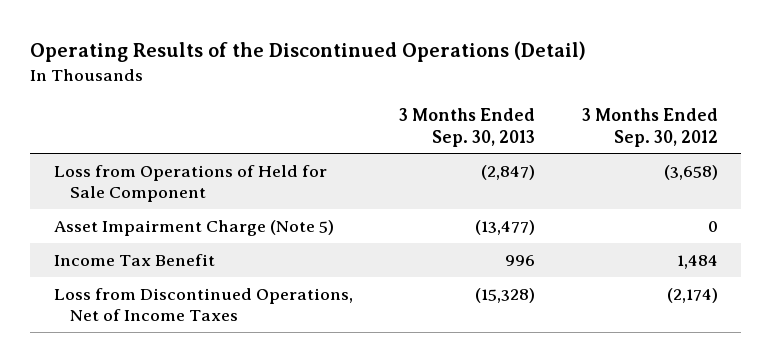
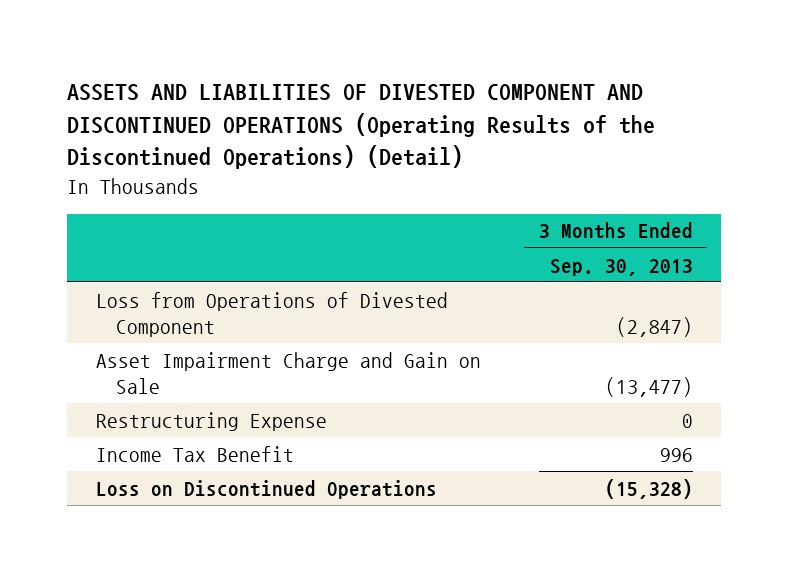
- Operating Results of the Discontinued Operations (Detail)
+ ASSETS AND LIABILITIES OF DIVESTED COMPONENT AND DISCONTINUED OPERATIONS (Operating Results of the Discontinued Operations) (Detail)
- | 3 Months Ended Sep. 30, 2013 | 3 Months Ended Sep. 30, 2012
+ | 3 Months Ended Sep. 30, 2013
- Loss from Operations of Held for Sale Component | (2,847) | (3,658)
- Asset Impairment Charge (Note 5) | (13,477) | 0
+ Loss from Operations of Divested Component | (2,847)
+ Asset Impairment Charge and Gain on Sale | (13,477)
+ Restructuring Expense | 0
- Loss from Discontinued Operations, Net of Income Taxes | (15,328) | (2,174)
+ Loss on Discontinued Operations | (15,328)

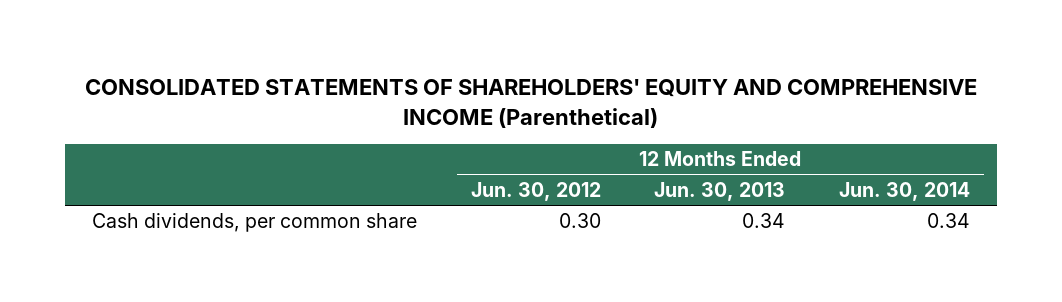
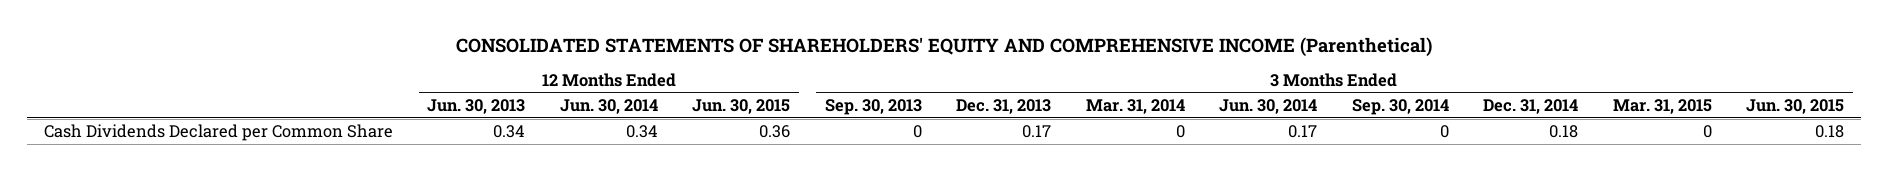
- | 12 Months Ended Jun. 30, 2012 | 12 Months Ended Jun. 30, 2013 | 12 Months Ended Jun. 30, 2014
+ | 12 Months Ended Jun. 30, 2013 | 12 Months Ended Jun. 30, 2014 | 12 Months Ended Jun. 30, 2015 | 3 Months Ended Sep. 30, 2013 | 3 Months Ended Dec. 31, 2013 | 3 Months Ended Mar. 31, 2014 | 3 Months Ended Jun. 30, 2014 | 3 Months Ended Sep. 30, 2014 | 3 Months Ended Dec. 31, 2014 | 3 Months Ended Mar. 31, 2015 | 3 Months Ended Jun. 30, 2015
- Cash dividends, per common share | 0.30 | 0.34 | 0.34
+ Cash Dividends Declared per Common Share | 0.34 | 0.34 | 0.36 | 0 | 0.17 | 0 | 0.17 | 0 | 0.18 | 0 | 0.18

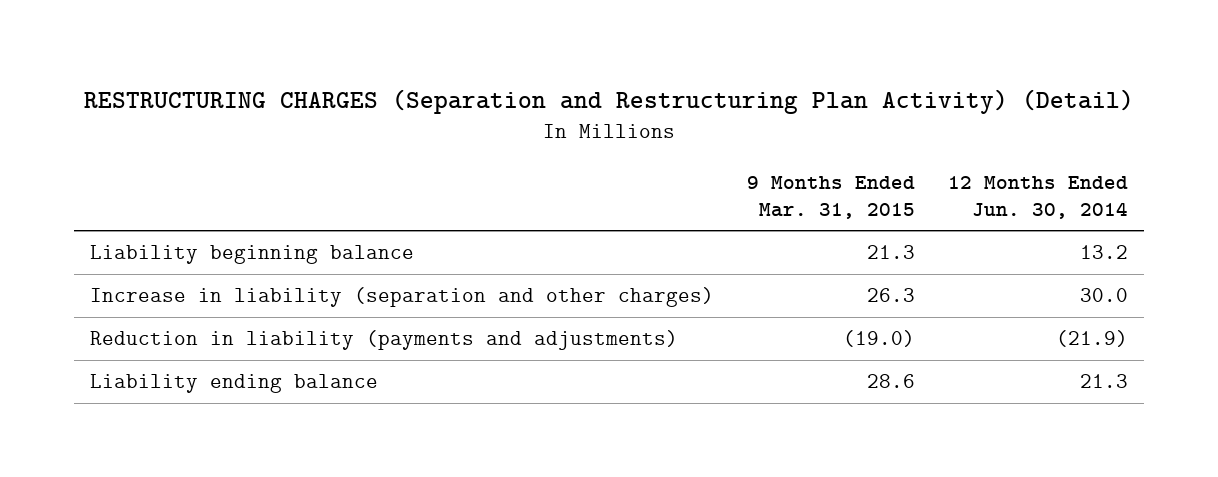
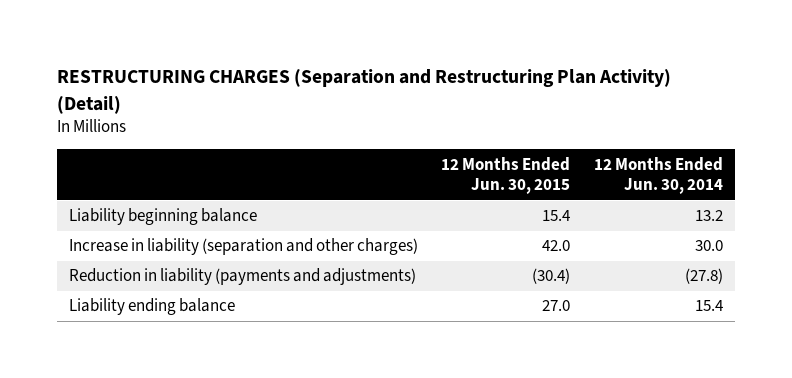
- | 9 Months Ended Mar. 31, 2015 | 12 Months Ended Jun. 30, 2014
+ | 12 Months Ended Jun. 30, 2015 | 12 Months Ended Jun. 30, 2014
- Reduction in liability (payments and adjustments) | (19.0) | (21.9)
- Liability ending balance | 28.6 | 21.3
+ Reduction in liability (payments and adjustments) | (30.4) | (27.8)
+ Liability ending balance | 27.0 | 15.4

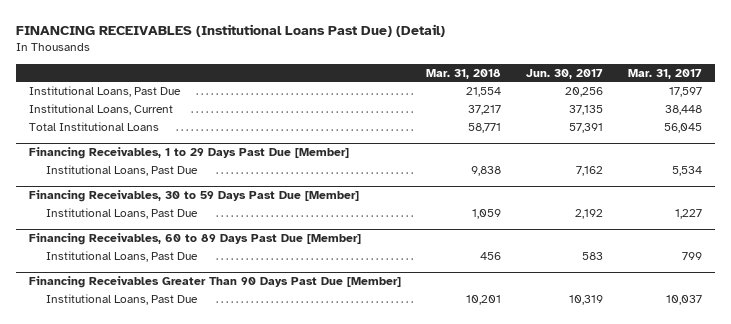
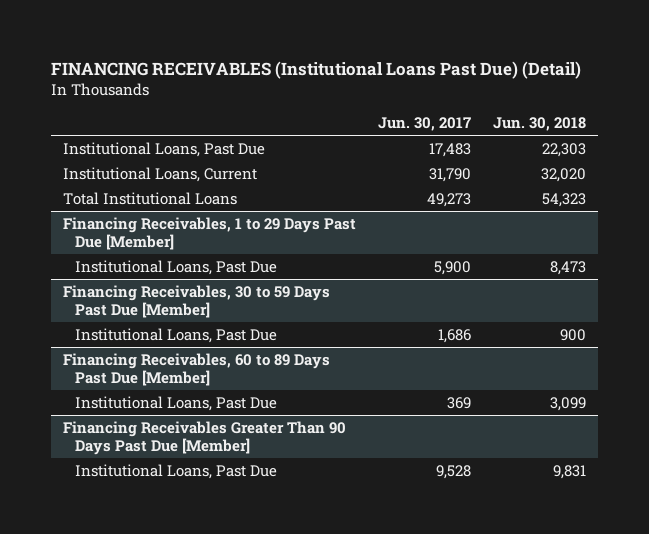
- | Mar. 31, 2018 | Jun. 30, 2017 | Mar. 31, 2017
+ | Jun. 30, 2017 | Jun. 30, 2018
- Institutional Loans, Past Due | 21,554 | 20,256 | 17,597
- Institutional Loans, Current | 37,217 | 37,135 | 38,448
- Total Institutional Loans | 58,771 | 57,391 | 56,045
+ Institutional Loans, Past Due | 17,483 | 22,303
+ Institutional Loans, Current | 31,790 | 32,020
+ Total Institutional Loans | 49,273 | 54,323
@ Financing Receivables, 1 to 29 Days Past Due [Member]
- Institutional Loans, Past Due | 9,838 | 7,162 | 5,534
+ Institutional Loans, Past Due | 5,900 | 8,473
@ Financing Receivables, 30 to 59 Days Past Due [Member]
- Institutional Loans, Past Due | 1,059 | 2,192 | 1,227
+ Institutional Loans, Past Due | 1,686 | 900
@ Financing Receivables, 60 to 89 Days Past Due [Member]
- Institutional Loans, Past Due | 456 | 583 | 799
+ Institutional Loans, Past Due | 369 | 3,099
@ Financing Receivables Greater Than 90 Days Past Due [Member]
- Institutional Loans, Past Due | 10,201 | 10,319 | 10,037
+ Institutional Loans, Past Due | 9,528 | 9,831

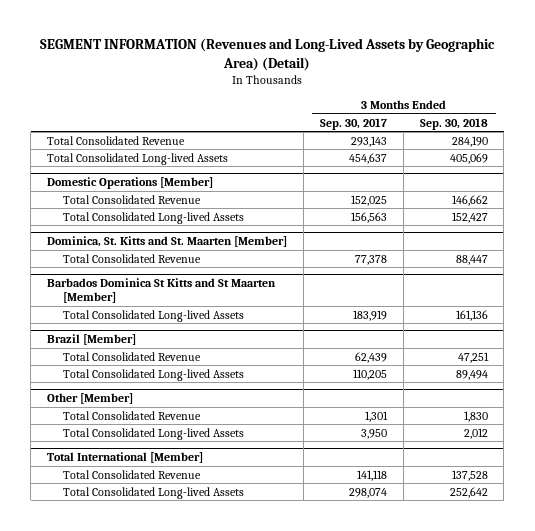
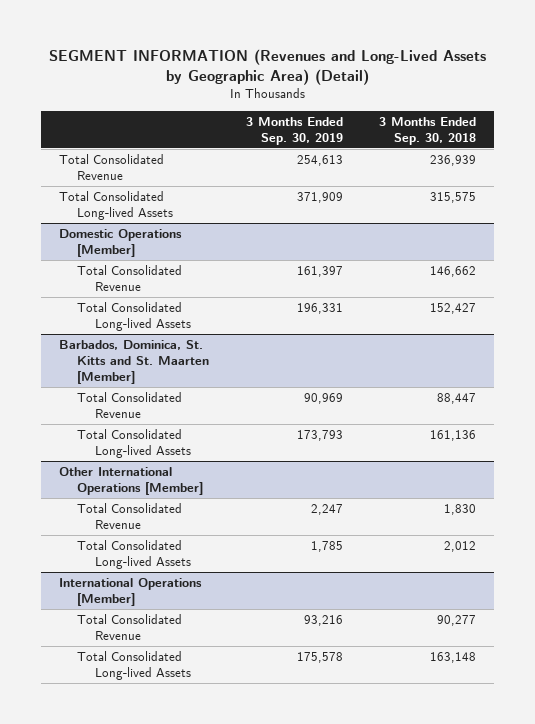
- | 3 Months Ended Sep. 30, 2017 | 3 Months Ended Sep. 30, 2018
+ | 3 Months Ended Sep. 30, 2019 | 3 Months Ended Sep. 30, 2018
- Total Consolidated Revenue | 293,143 | 284,190
- Total Consolidated Long-lived Assets | 454,637 | 405,069
+ Total Consolidated Revenue | 254,613 | 236,939
+ Total Consolidated Long-lived Assets | 371,909 | 315,575
- Dominica, St. Kitts and St. Maarten [Member]
+ Barbados, Dominica, St. Kitts and St. Maarten [Member]
- Barbados Dominica St Kitts and St Maarten [Member]
- Brazil [Member]
- Total Consolidated Revenue | 62,439 | 47,251
- Total Consolidated Long-lived Assets | 110,205 | 89,494
- Other [Member]
+ Other International Operations [Member]
- Total International [Member]
- Total Consolidated Revenue | 141,118 | 137,528
- Total Consolidated Long-lived Assets | 298,074 | 252,642
+ International Operations [Member]
+ Total Consolidated Revenue | 93,216 | 90,277
+ Total Consolidated Long-lived Assets | 175,578 | 163,148

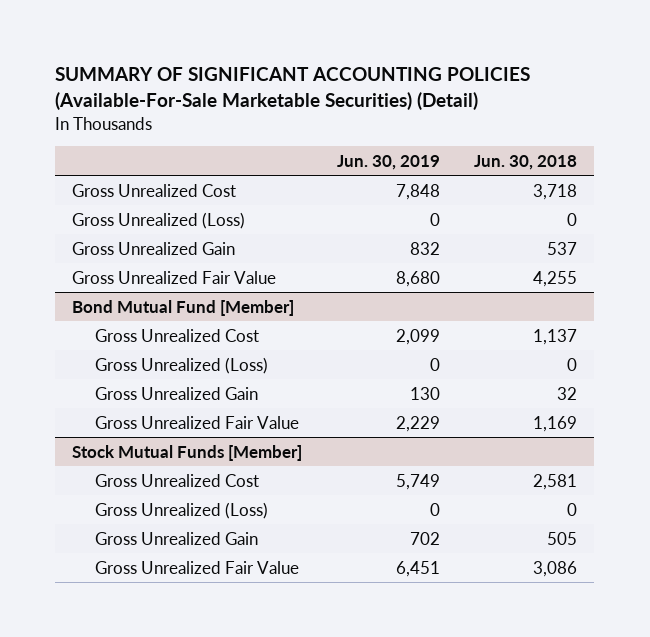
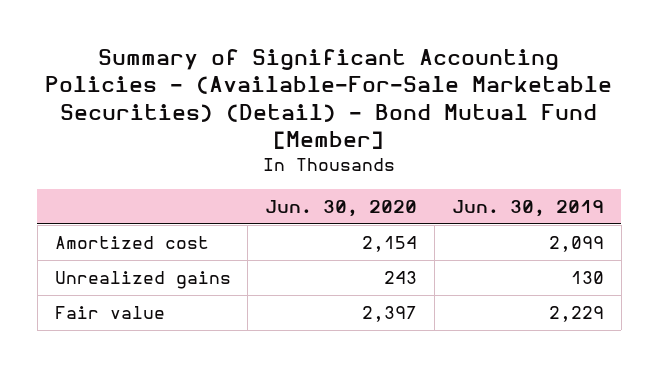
- SUMMARY OF SIGNIFICANT ACCOUNTING POLICIES (Available-For-Sale Marketable Securities) (Detail)
+ Summary of Significant Accounting Policies - (Available-For-Sale Marketable Securities) (Detail) - Bond Mutual Fund [Member]
- | Jun. 30, 2019 | Jun. 30, 2018
+ | Jun. 30, 2020 | Jun. 30, 2019
- Gross Unrealized Cost | 7,848 | 3,718
- Gross Unrealized (Loss) | 0 | 0
- Gross Unrealized Gain | 832 | 537
- Gross Unrealized Fair Value | 8,680 | 4,255
- Bond Mutual Fund [Member]
- Gross Unrealized Cost | 2,099 | 1,137
- Gross Unrealized (Loss) | 0 | 0
- Gross Unrealized Gain | 130 | 32
- Gross Unrealized Fair Value | 2,229 | 1,169
- Stock Mutual Funds [Member]
- Gross Unrealized Cost | 5,749 | 2,581
- Gross Unrealized (Loss) | 0 | 0
- Gross Unrealized Gain | 702 | 505
- Gross Unrealized Fair Value | 6,451 | 3,086
+ Amortized cost | 2,154 | 2,099
+ Unrealized gains | 243 | 130
+ Fair value | 2,397 | 2,229

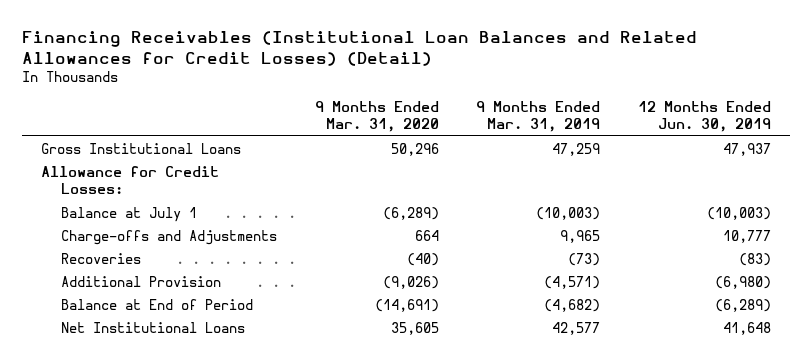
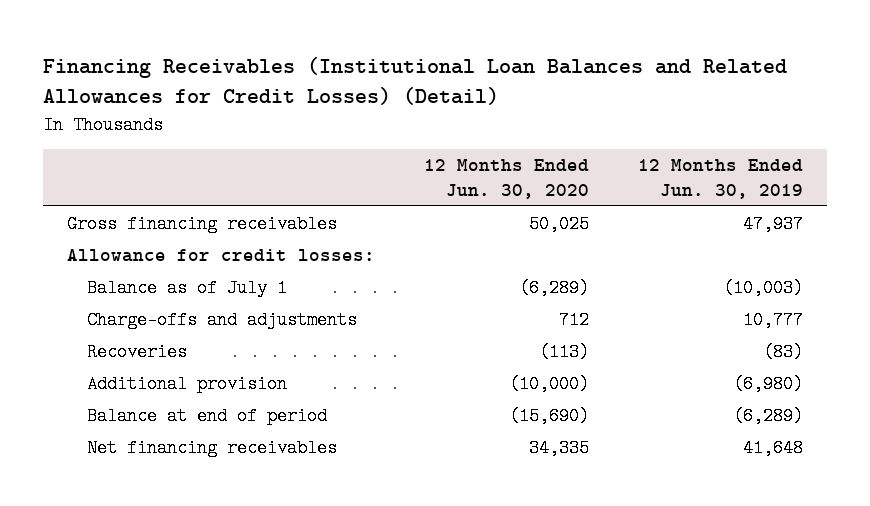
- | 9 Months Ended Mar. 31, 2020 | 9 Months Ended Mar. 31, 2019 | 12 Months Ended Jun. 30, 2019
+ | 12 Months Ended Jun. 30, 2020 | 12 Months Ended Jun. 30, 2019
- Gross Institutional Loans | 50,296 | 47,259 | 47,937
- Allowance for Credit Losses:
- Balance at July 1 | (6,289) | (10,003) | (10,003)
- Charge-offs and Adjustments | 664 | 9,965 | 10,777
+ Gross financing receivables | 50,025 | 47,937
+ Allowance for credit losses:
+ Balance as of July 1 | (6,289) | (10,003)
+ Charge-offs and adjustments | 712 | 10,777
- Additional Provision | (9,026) | (4,571) | (6,980)
- Balance at End of Period | (14,691) | (4,682) | (6,289)
- Net Institutional Loans | 35,605 | 42,577 | 41,648
+ Additional provision | (10,000) | (6,980)
+ Balance at end of period | (15,690) | (6,289)
+ Net financing receivables | 34,335 | 41,648

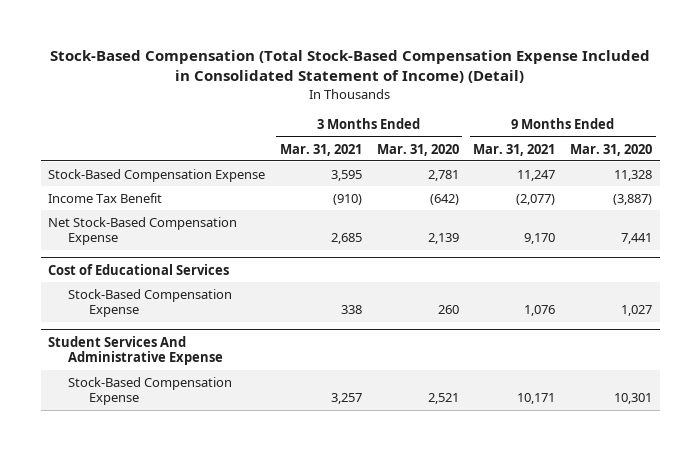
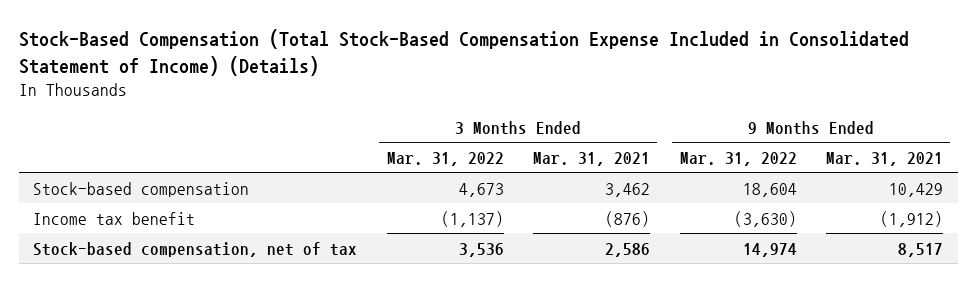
- Stock-Based Compensation (Total Stock-Based Compensation Expense Included in Consolidated Statement of Income) (Detail)
+ Stock-Based Compensation (Total Stock-Based Compensation Expense Included in Consolidated Statement of Income) (Details)
- | 3 Months Ended Mar. 31, 2021 | 3 Months Ended Mar. 31, 2020 | 9 Months Ended Mar. 31, 2021 | 9 Months Ended Mar. 31, 2020
+ | 3 Months Ended Mar. 31, 2022 | 3 Months Ended Mar. 31, 2021 | 9 Months Ended Mar. 31, 2022 | 9 Months Ended Mar. 31, 2021
- Stock-Based Compensation Expense | 3,595 | 2,781 | 11,247 | 11,328
- Income Tax Benefit | (910) | (642) | (2,077) | (3,887)
- Net Stock-Based Compensation Expense | 2,685 | 2,139 | 9,170 | 7,441
- Cost of Educational Services
- Stock-Based Compensation Expense | 338 | 260 | 1,076 | 1,027
- Student Services And Administrative Expense
- Stock-Based Compensation Expense | 3,257 | 2,521 | 10,171 | 10,301
+ Stock-based compensation | 4,673 | 3,462 | 18,604 | 10,429
+ Income tax benefit | (1,137) | (876) | (3,630) | (1,912)
+ Stock-based compensation, net of tax | 3,536 | 2,586 | 14,974 | 8,517

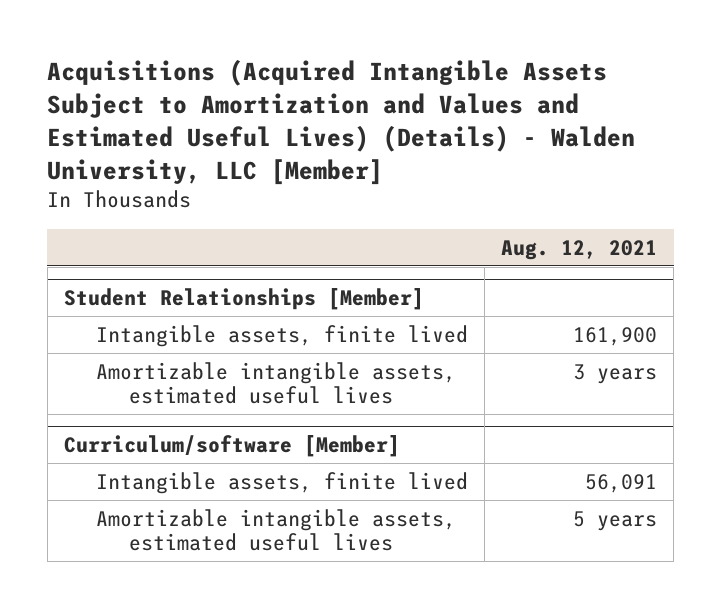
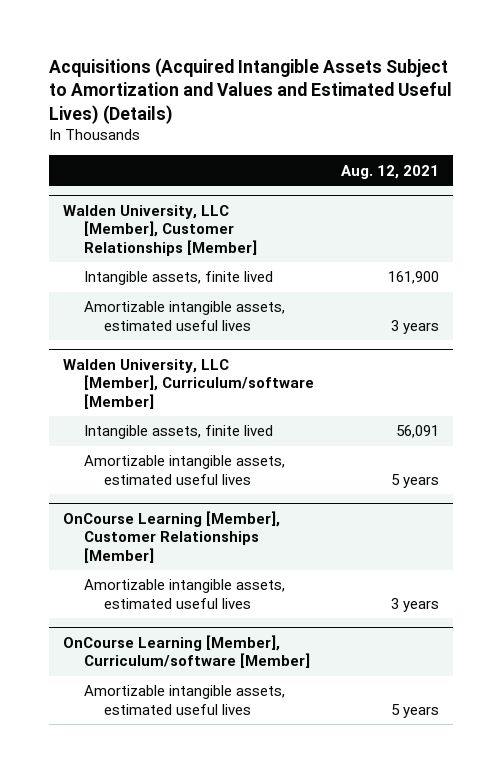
- Acquisitions (Acquired Intangible Assets Subject to Amortization and Values and Estimated Useful Lives) (Details) - Walden University, LLC [Member]
+ Acquisitions (Acquired Intangible Assets Subject to Amortization and Values and Estimated Useful Lives) (Details)
- Student Relationships [Member]
+ Walden University, LLC [Member], Customer Relationships [Member]
- Curriculum/software [Member]
+ Walden University, LLC [Member], Curriculum/software [Member]
+ OnCourse Learning [Member], Customer Relationships [Member]
+ Amortizable intangible assets, estimated useful lives | 3 years
+ OnCourse Learning [Member], Curriculum/software [Member]
+ Amortizable intangible assets, estimated useful lives | 5 years

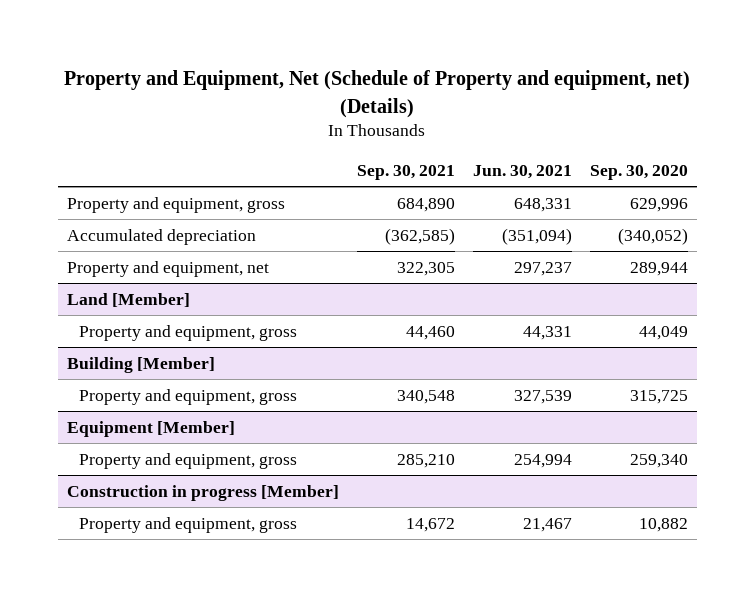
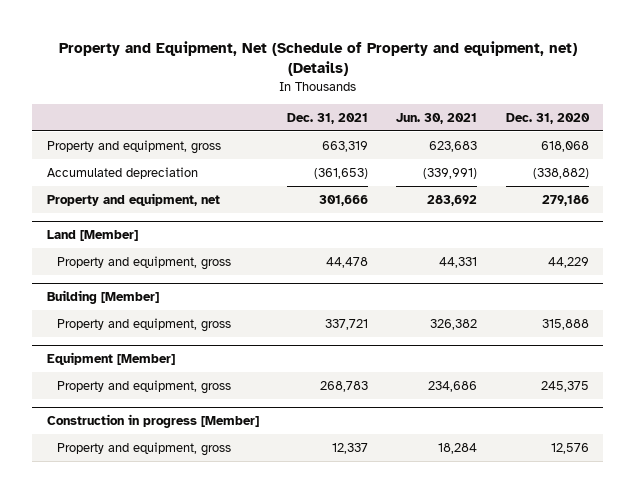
- | Sep. 30, 2021 | Jun. 30, 2021 | Sep. 30, 2020
+ | Dec. 31, 2021 | Jun. 30, 2021 | Dec. 31, 2020
- Property and equipment, gross | 684,890 | 648,331 | 629,996
- Accumulated depreciation | (362,585) | (351,094) | (340,052)
- Property and equipment, net | 322,305 | 297,237 | 289,944
+ Property and equipment, gross | 663,319 | 623,683 | 618,068
+ Accumulated depreciation | (361,653) | (339,991) | (338,882)
+ Property and equipment, net | 301,666 | 283,692 | 279,186
@ Building [Member]
- Property and equipment, gross | 340,548 | 327,539 | 315,725
+ Property and equipment, gross | 337,721 | 326,382 | 315,888
@ Equipment [Member]
- Property and equipment, gross | 285,210 | 254,994 | 259,340
+ Property and equipment, gross | 268,783 | 234,686 | 245,375
@ Construction in progress [Member]
- Property and equipment, gross | 14,672 | 21,467 | 10,882
+ Property and equipment, gross | 12,337 | 18,284 | 12,576

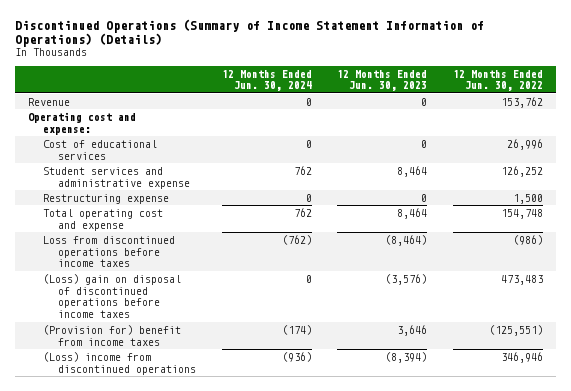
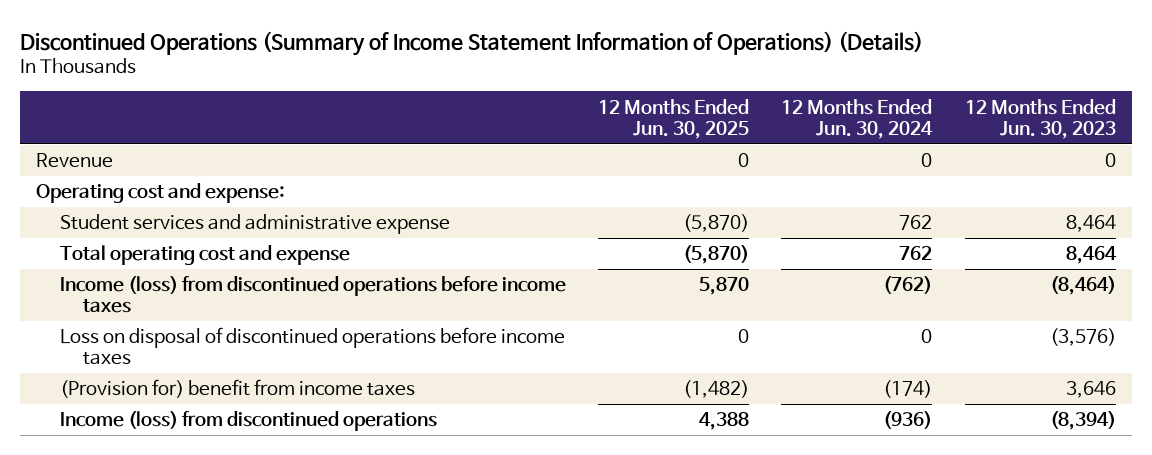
- | 12 Months Ended Jun. 30, 2024 | 12 Months Ended Jun. 30, 2023 | 12 Months Ended Jun. 30, 2022
+ | 12 Months Ended Jun. 30, 2025 | 12 Months Ended Jun. 30, 2024 | 12 Months Ended Jun. 30, 2023
- Cost of educational services | 0 | 0 | 26,996
- Restructuring expense | 0 | 0 | 1,500
- Loss from discontinued operations before income taxes | (762) | (8,464) | (986)
- (Loss) gain on disposal of discontinued operations before income taxes | 0 | (3,576) | 473,483
+ Income (loss) from discontinued operations before income taxes | 5,870 | (762) | (8,464)
+ Loss on disposal of discontinued operations before income taxes | 0 | 0 | (3,576)
- (Loss) income from discontinued operations | (936) | (8,394) | 346,946
+ Income (loss) from discontinued operations | 4,388 | (936) | (8,394)

